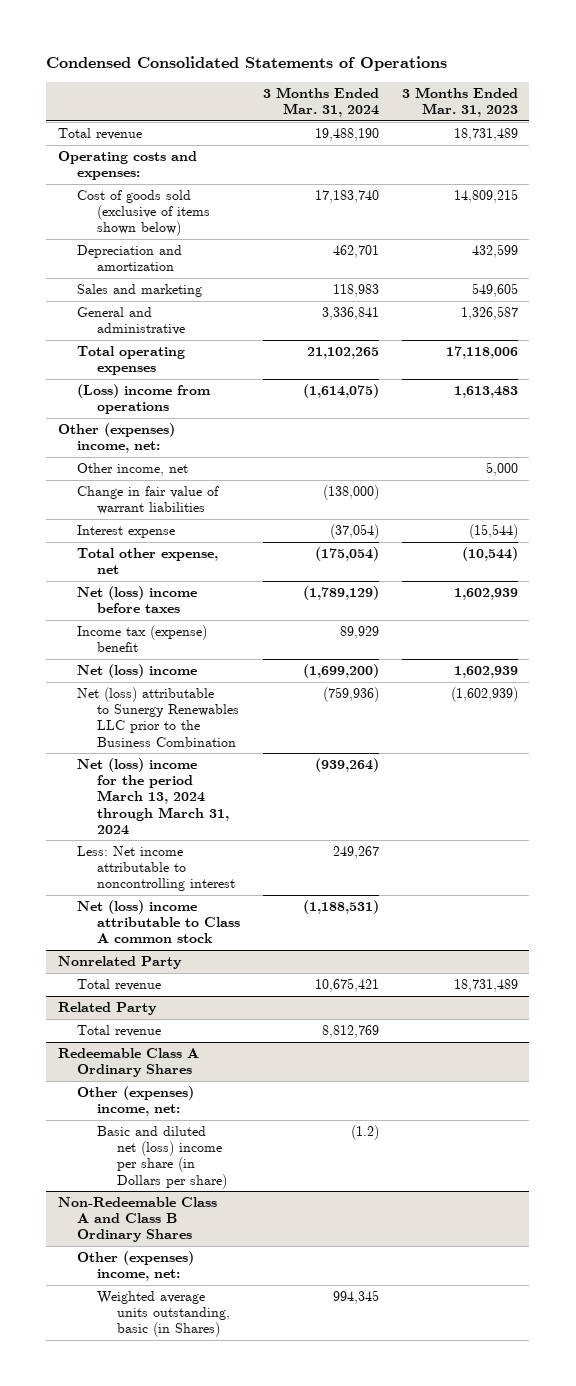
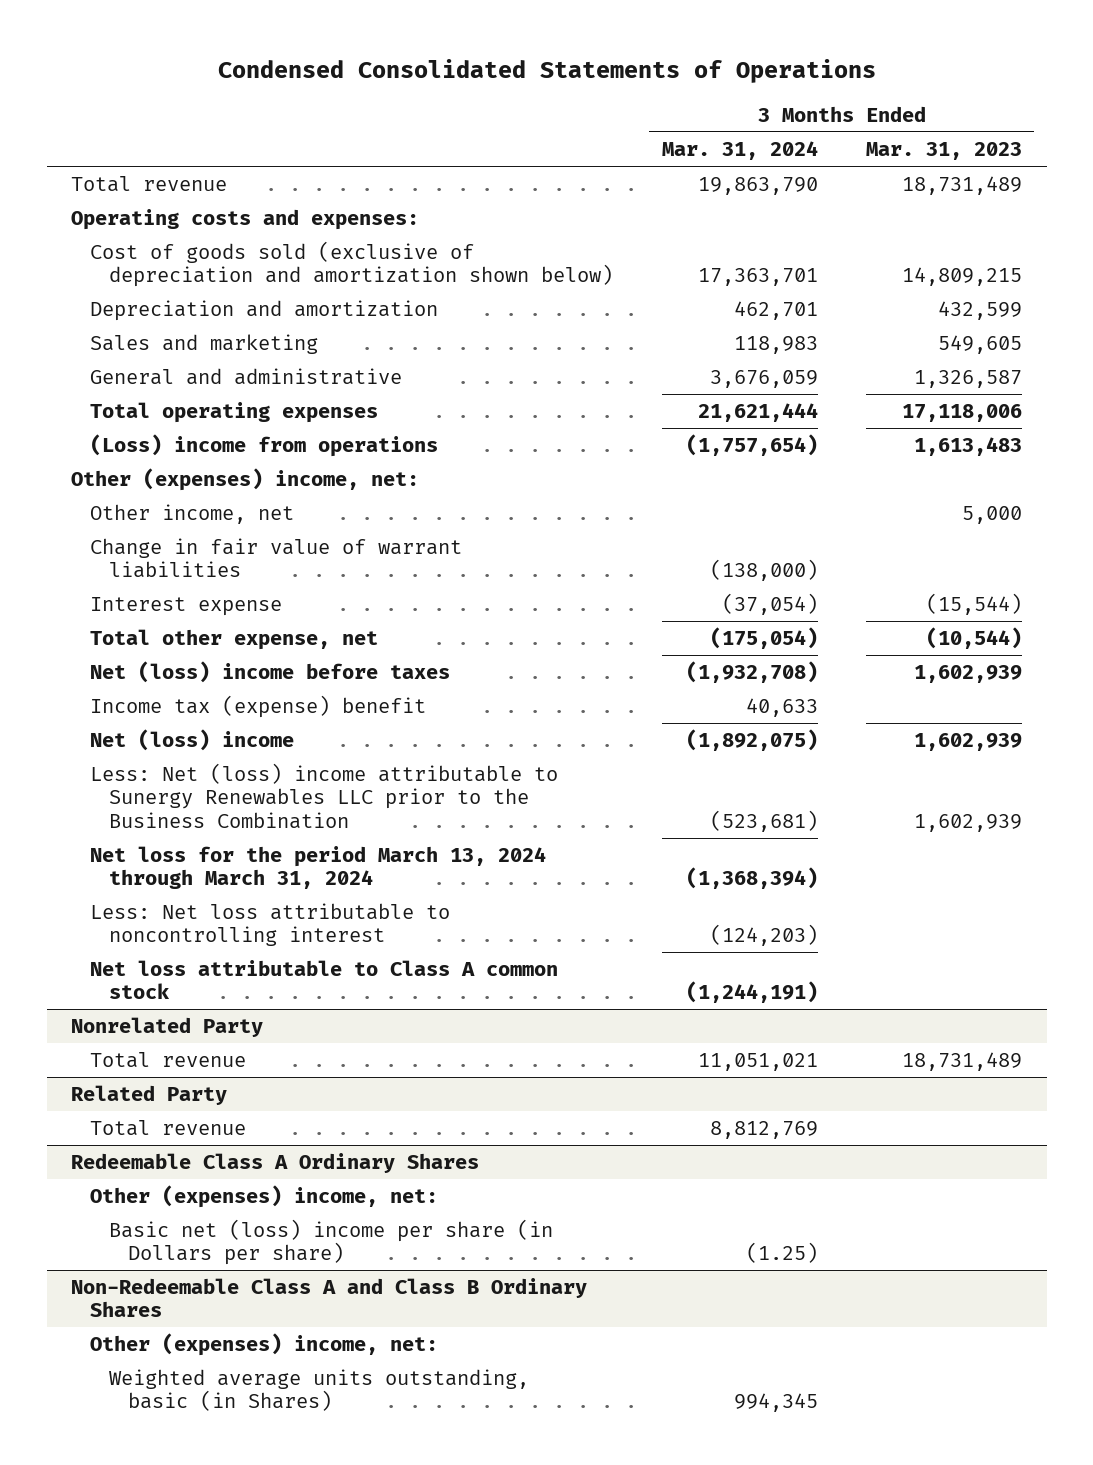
- Total revenue | 19,488,190 | 18,731,489
+ Total revenue | 19,863,790 | 18,731,489
- Cost of goods sold (exclusive of items shown below) | 17,183,740 | 14,809,215
+ Cost of goods sold (exclusive of depreciation and amortization shown below) | 17,363,701 | 14,809,215
- General and administrative | 3,336,841 | 1,326,587
- Total operating expenses | 21,102,265 | 17,118,006
- (Loss) income from operations | (1,614,075) | 1,613,483
+ General and administrative | 3,676,059 | 1,326,587
+ Total operating expenses | 21,621,444 | 17,118,006
+ (Loss) income from operations | (1,757,654) | 1,613,483
- Net (loss) income before taxes | (1,789,129) | 1,602,939
- Income tax (expense) benefit | 89,929 |
- Net (loss) income | (1,699,200) | 1,602,939
- Net (loss) attributable to Sunergy Renewables LLC prior to the Business Combination | (759,936) | (1,602,939)
- Net (loss) income for the period March 13, 2024 through March 31, 2024 | (939,264) |
- Less: Net income attributable to noncontrolling interest | 249,267 |
- Net (loss) income attributable to Class A common stock | (1,188,531) |
+ Net (loss) income before taxes | (1,932,708) | 1,602,939
+ Income tax (expense) benefit | 40,633 |
+ Net (loss) income | (1,892,075) | 1,602,939
+ Less: Net (loss) income attributable to Sunergy Renewables LLC prior to the Business Combination | (523,681) | 1,602,939
+ Net loss for the period March 13, 2024 through March 31, 2024 | (1,368,394) |
+ Less: Net loss attributable to noncontrolling interest | (124,203) |
+ Net loss attributable to Class A common stock | (1,244,191) |
@ Nonrelated Party
- Total revenue | 10,675,421 | 18,731,489
+ Total revenue | 11,051,021 | 18,731,489
@ Redeemable Class A Ordinary Shares
- Basic and diluted net (loss) income per share (in Dollars per share) | (1.2) |
+ Basic net (loss) income per share (in Dollars per share) | (1.25) |

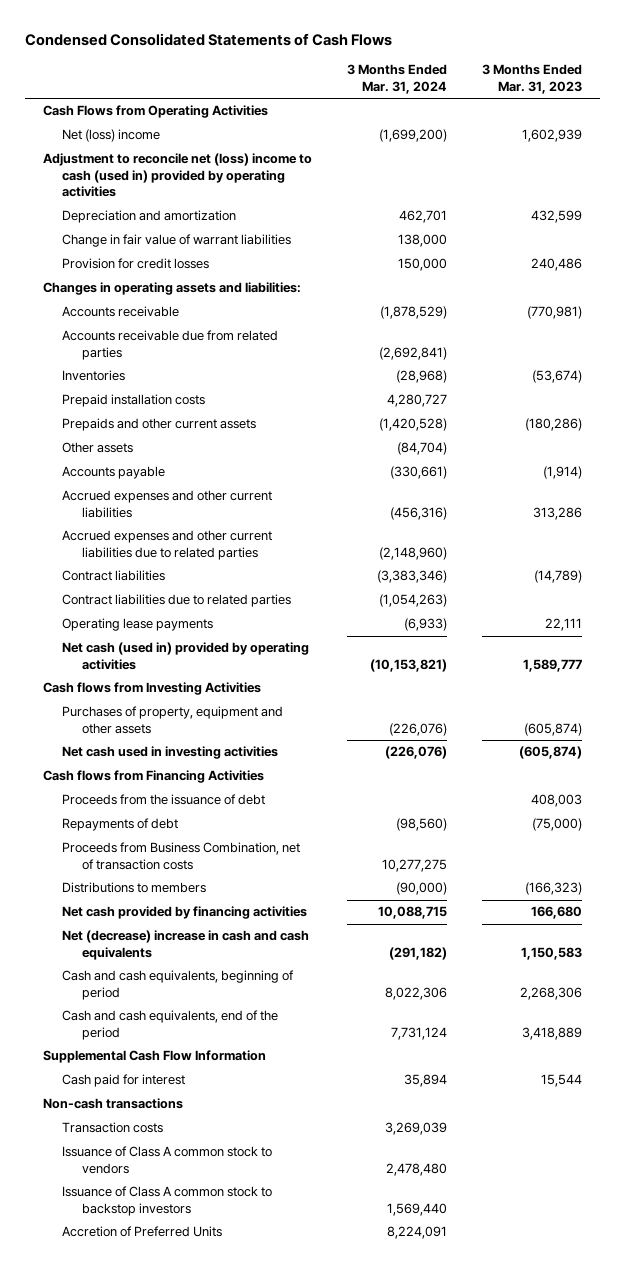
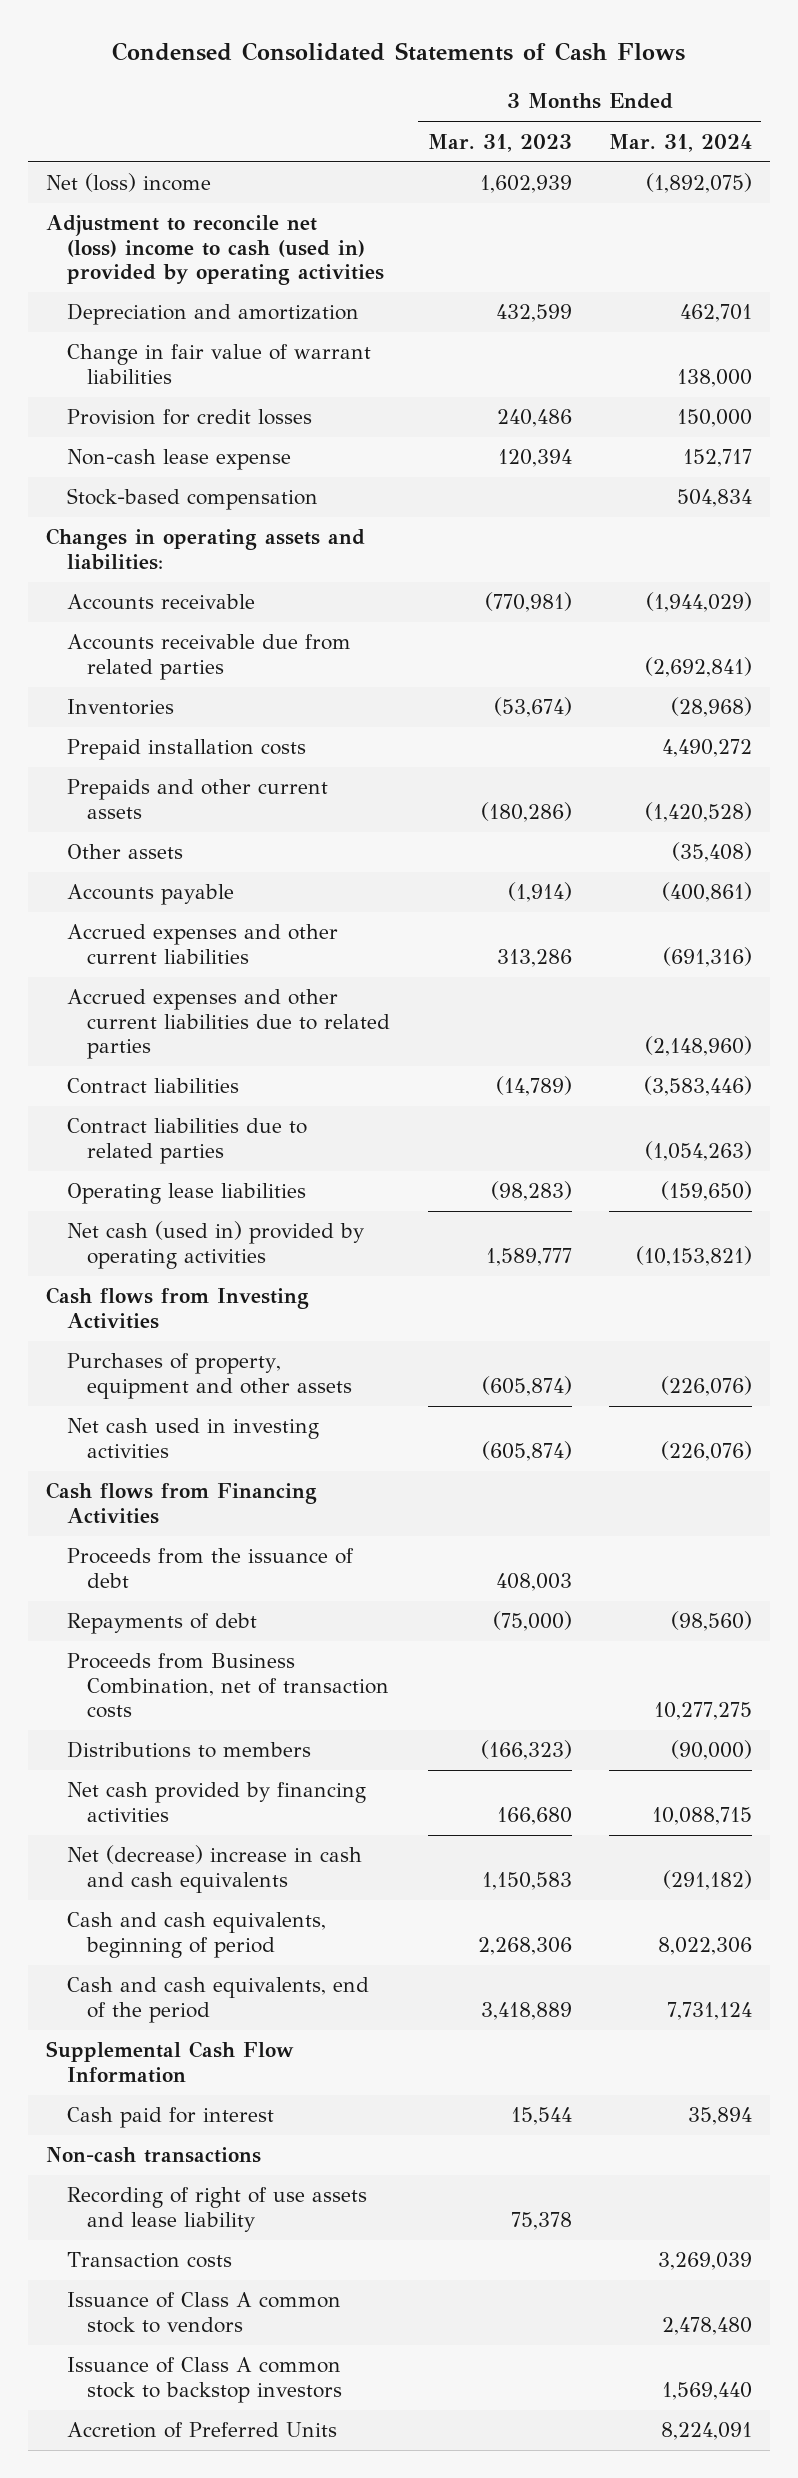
- | 3 Months Ended Mar. 31, 2024 | 3 Months Ended Mar. 31, 2023
+ | 3 Months Ended Mar. 31, 2023 | 3 Months Ended Mar. 31, 2024
- Cash Flows from Operating Activities
- Net (loss) income | (1,699,200) | 1,602,939
+ Net (loss) income | 1,602,939 | (1,892,075)
+ Non-cash lease expense | 120,394 | 152,717
+ Stock-based compensation | | 504,834
- Accounts receivable | (1,878,529) | (770,981)
+ Accounts receivable | (770,981) | (1,944,029)
- Prepaid installation costs | 4,280,727 |
+ Prepaid installation costs | | 4,490,272
- Other assets | (84,704) |
- Accounts payable | (330,661) | (1,914)
- Accrued expenses and other current liabilities | (456,316) | 313,286
+ Other assets | | (35,408)
+ Accounts payable | (1,914) | (400,861)
+ Accrued expenses and other current liabilities | 313,286 | (691,316)
- Contract liabilities | (3,383,346) | (14,789)
+ Contract liabilities | (14,789) | (3,583,446)
- Operating lease payments | (6,933) | 22,111
+ Operating lease liabilities | (98,283) | (159,650)
+ Recording of right of use assets and lease liability | 75,378 |

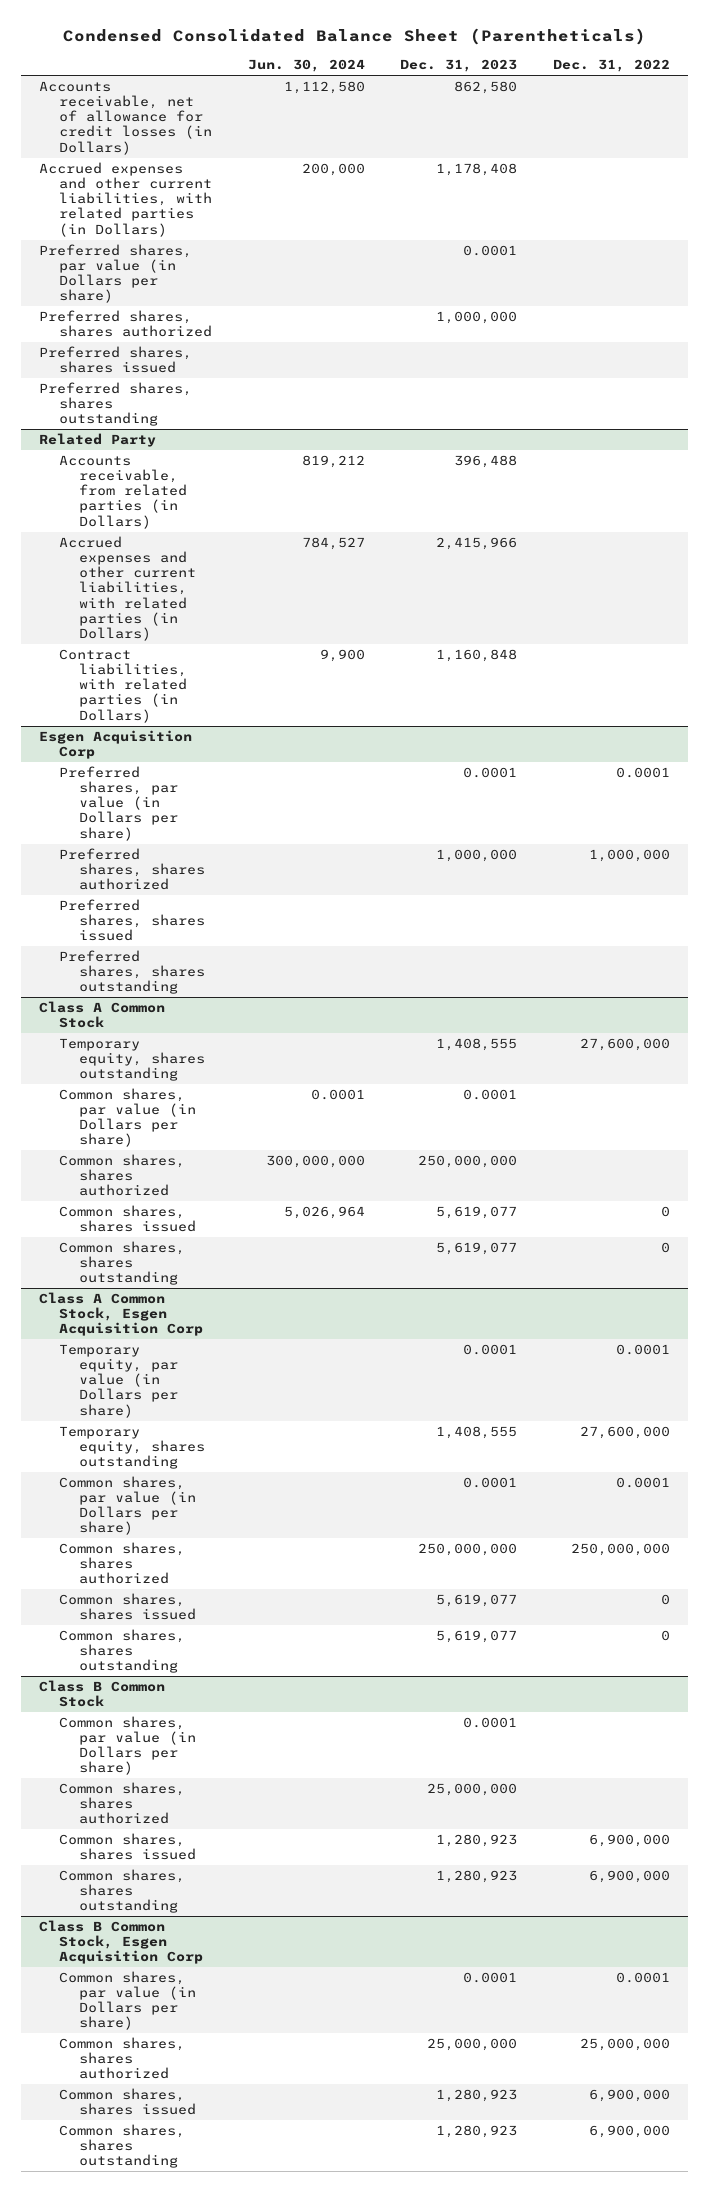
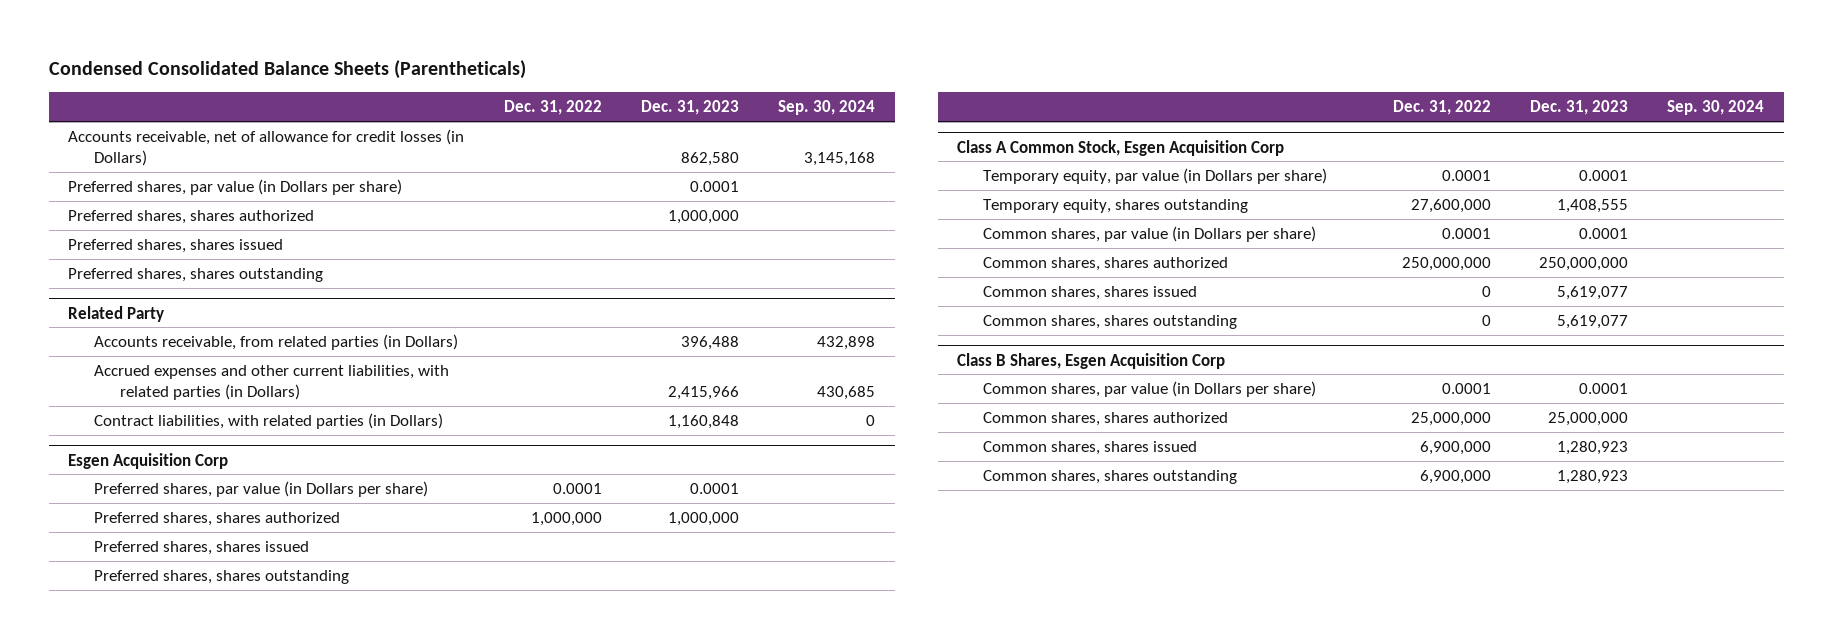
- Condensed Consolidated Balance Sheet (Parentheticals)
+ Condensed Consolidated Balance Sheets (Parentheticals)
- | Jun. 30, 2024 | Dec. 31, 2023 | Dec. 31, 2022
+ | Dec. 31, 2022 | Dec. 31, 2023 | Sep. 30, 2024
- Accrued expenses and other current liabilities, with related parties (in Dollars) | 200,000 | 1,178,408 |
- Class A Common Stock
- Temporary equity, shares outstanding | | 1,408,555 | 27,600,000
- Common shares, par value (in Dollars per share) | 0.0001 | 0.0001 |
- Common shares, shares authorized | 300,000,000 | 250,000,000 |
- Common shares, shares issued | 5,026,964 | 5,619,077 | 0
- Common shares, shares outstanding | | 5,619,077 | 0
- Class B Common Stock
- Common shares, par value (in Dollars per share) | | 0.0001 |
- Common shares, shares authorized | | 25,000,000 |
- Common shares, shares issued | | 1,280,923 | 6,900,000
- Common shares, shares outstanding | | 1,280,923 | 6,900,000
- Class B Common Stock, Esgen Acquisition Corp
+ Class B Shares, Esgen Acquisition Corp

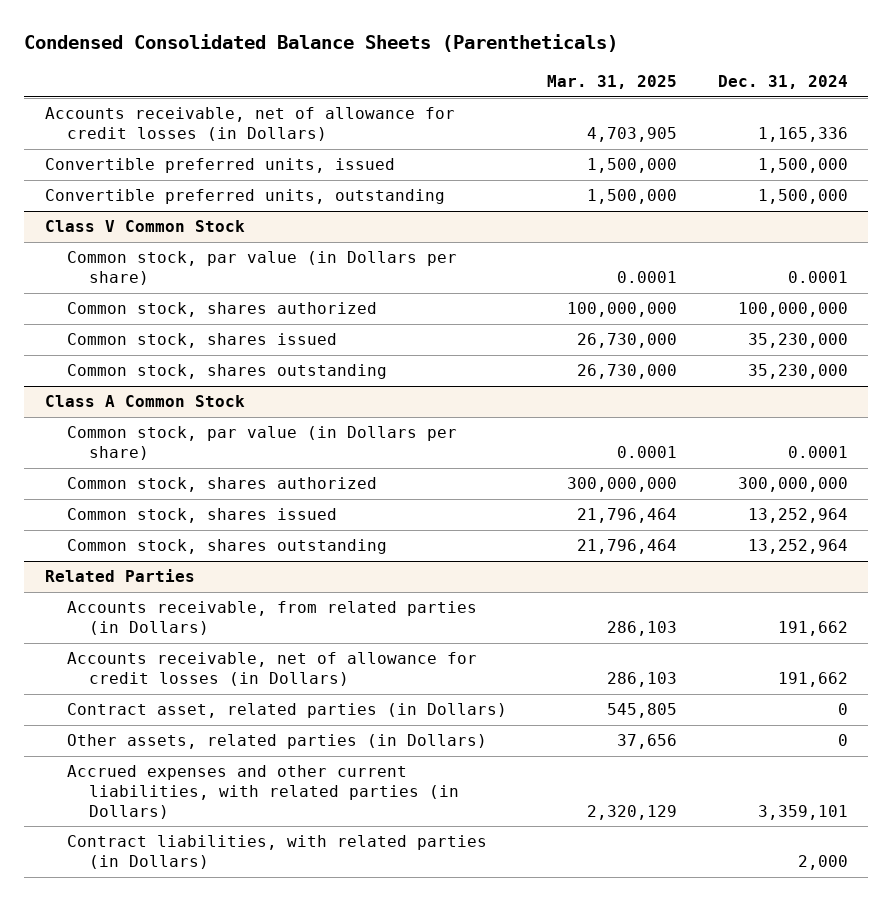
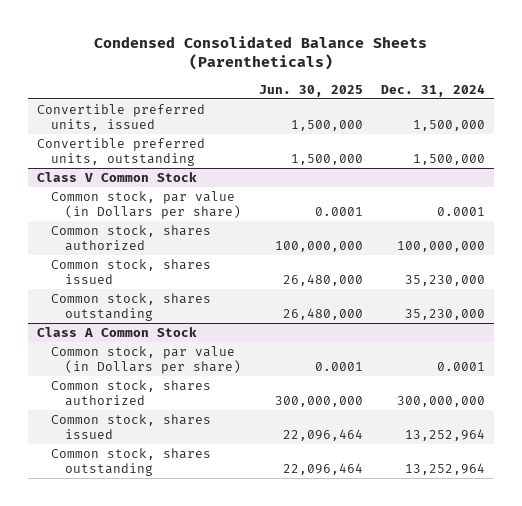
- | Mar. 31, 2025 | Dec. 31, 2024
+ | Jun. 30, 2025 | Dec. 31, 2024
- Accounts receivable, net of allowance for credit losses (in Dollars) | 4,703,905 | 1,165,336
- Related Parties
- Accounts receivable, from related parties (in Dollars) | 286,103 | 191,662
- Accounts receivable, net of allowance for credit losses (in Dollars) | 286,103 | 191,662
- Contract asset, related parties (in Dollars) | 545,805 | 0
- Other assets, related parties (in Dollars) | 37,656 | 0
- Accrued expenses and other current liabilities, with related parties (in Dollars) | 2,320,129 | 3,359,101
- Contract liabilities, with related parties (in Dollars) | | 2,000

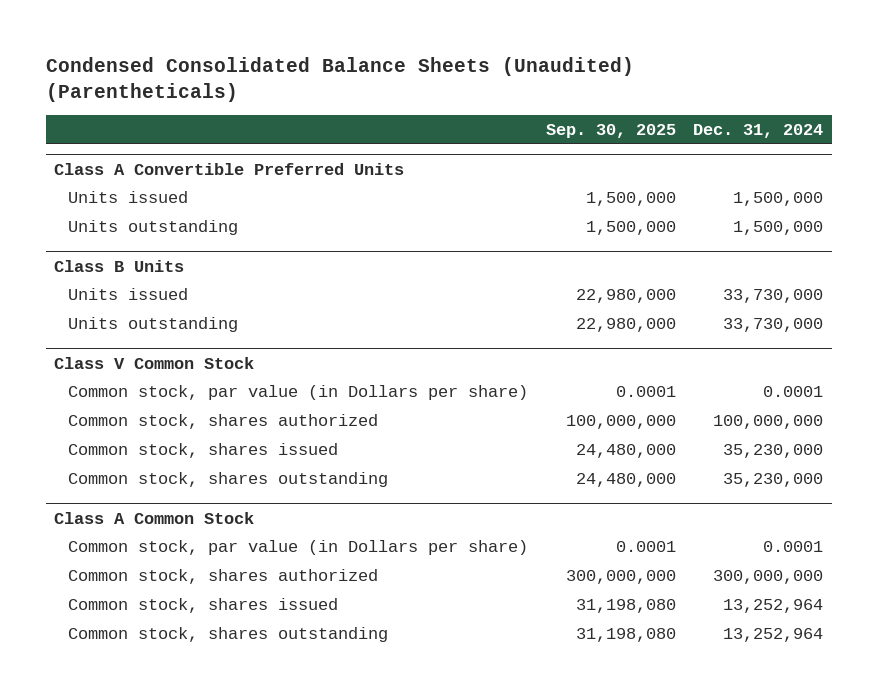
- Condensed Consolidated Balance Sheets (Parentheticals)
+ Condensed Consolidated Balance Sheets (Unaudited) (Parentheticals)
- | Jun. 30, 2025 | Dec. 31, 2024
+ | Sep. 30, 2025 | Dec. 31, 2024
- Convertible preferred units, issued | 1,500,000 | 1,500,000
- Convertible preferred units, outstanding | 1,500,000 | 1,500,000
+ Class A Convertible Preferred Units
+ Units issued | 1,500,000 | 1,500,000
+ Units outstanding | 1,500,000 | 1,500,000
+ Class B Units
+ Units issued | 22,980,000 | 33,730,000
+ Units outstanding | 22,980,000 | 33,730,000

